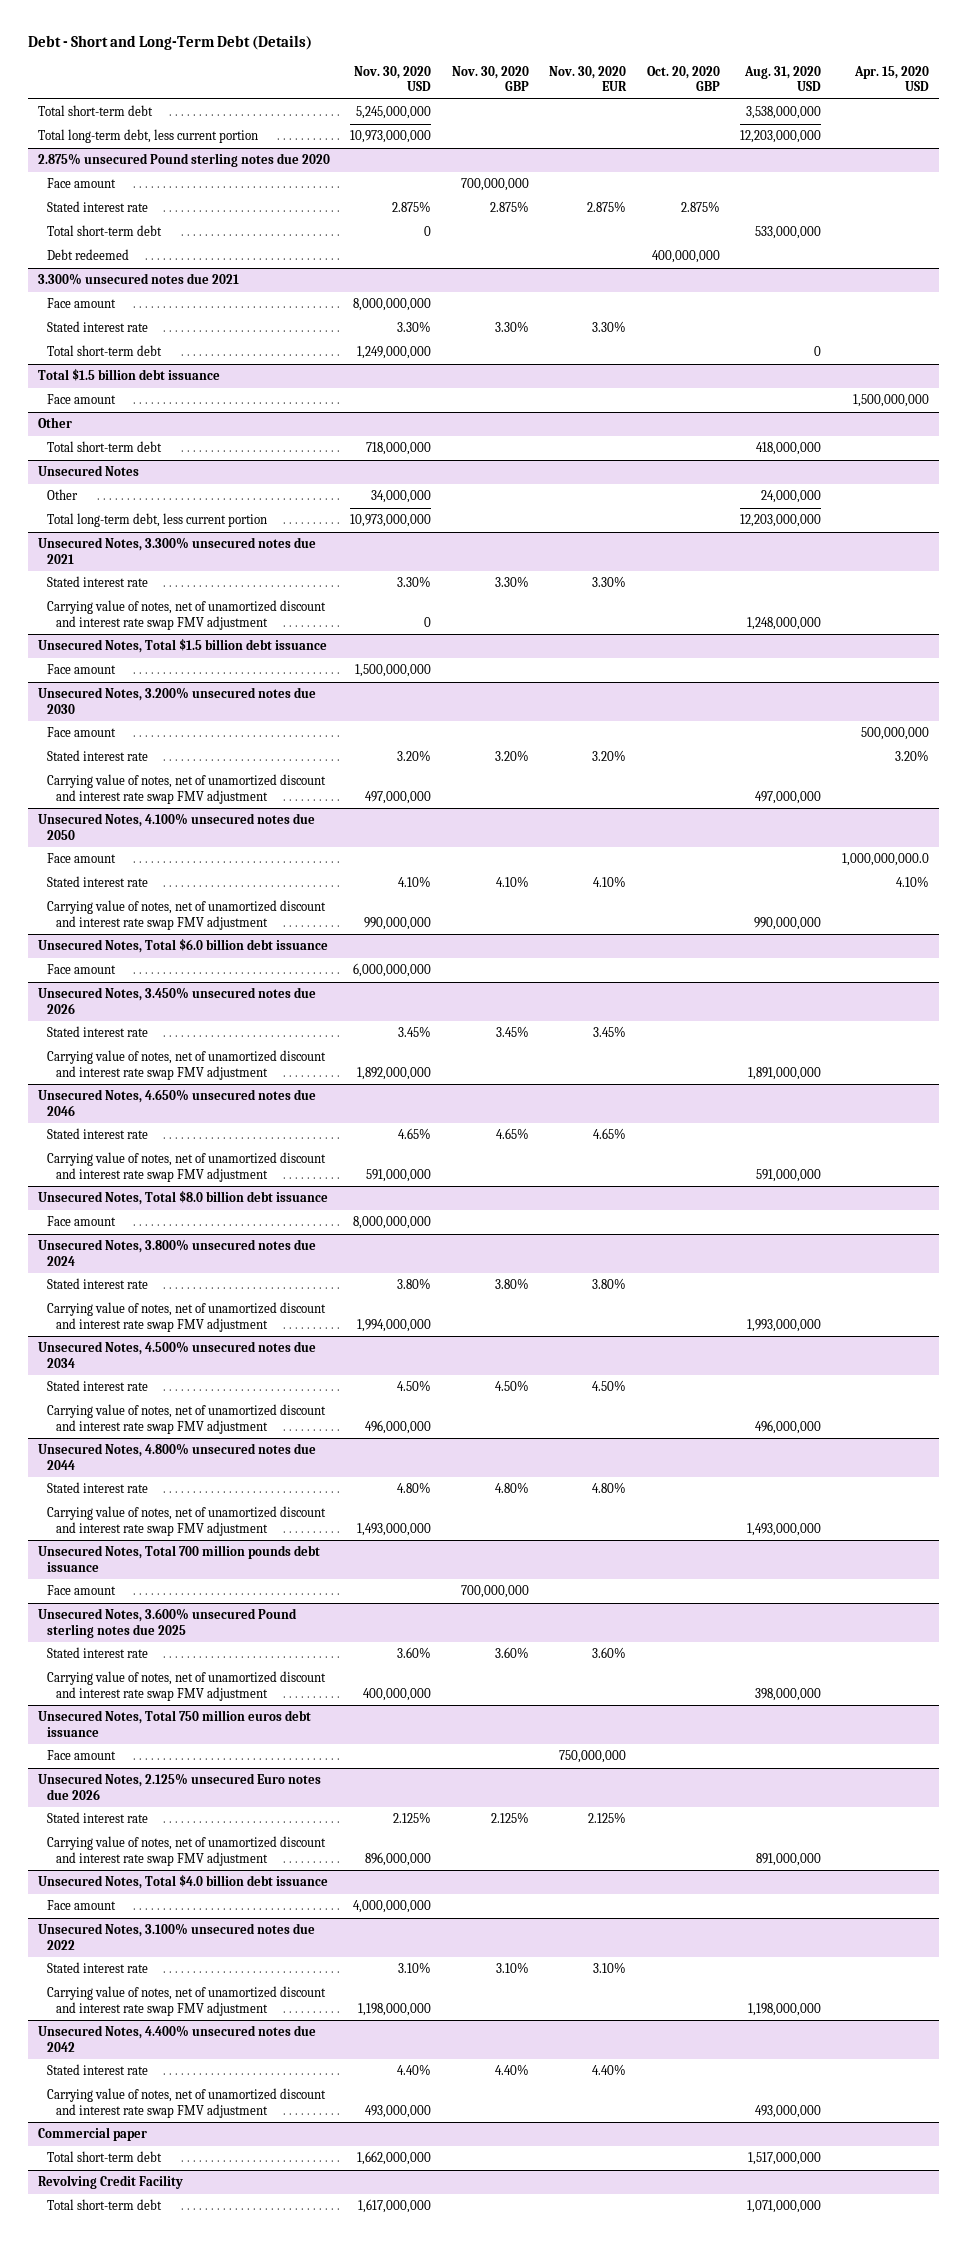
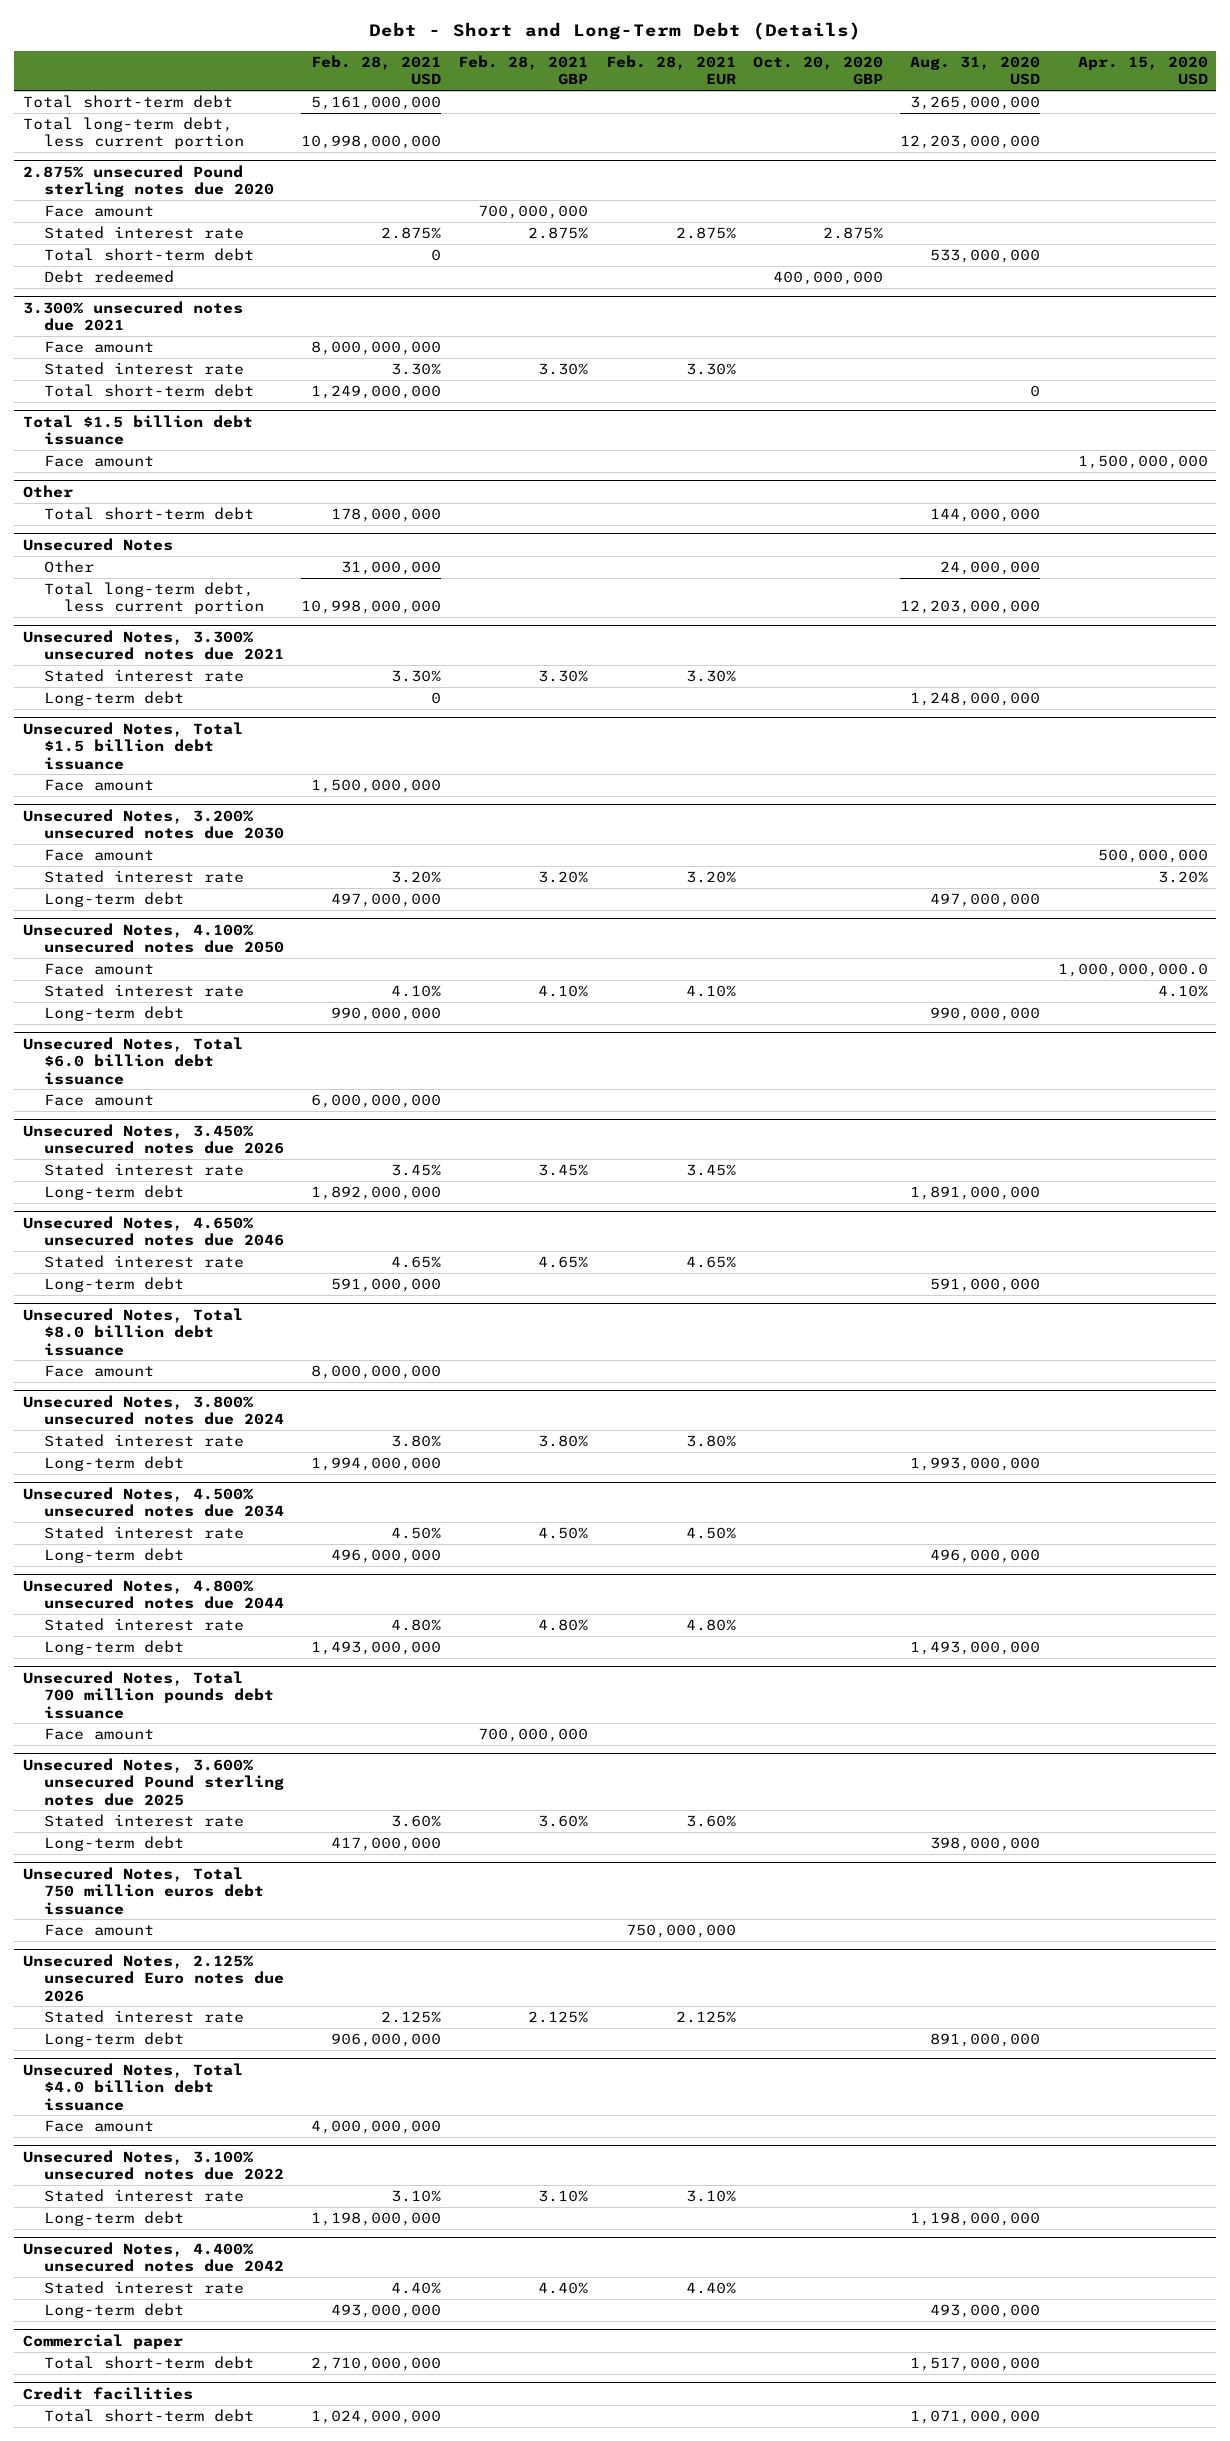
- | Nov. 30, 2020 USD | Nov. 30, 2020 GBP | Nov. 30, 2020 EUR | Oct. 20, 2020 GBP | Aug. 31, 2020 USD | Apr. 15, 2020 USD
+ | Feb. 28, 2021 USD | Feb. 28, 2021 GBP | Feb. 28, 2021 EUR | Oct. 20, 2020 GBP | Aug. 31, 2020 USD | Apr. 15, 2020 USD
- Total short-term debt | 5,245,000,000 | | | | 3,538,000,000 |
+ Total short-term debt | 5,161,000,000 | | | | 3,265,000,000 |
@ Other
- Total short-term debt | 718,000,000 | | | | 418,000,000 |
+ Total short-term debt | 178,000,000 | | | | 144,000,000 |
@ Unsecured Notes, 3.300% unsecured notes due 2021
- Carrying value of notes, net of unamortized discount and interest rate swap FMV adjustment | 0 | | | | 1,248,000,000 |
+ Long-term debt | 0 | | | | 1,248,000,000 |
@ Unsecured Notes, 3.200% unsecured notes due 2030
- Carrying value of notes, net of unamortized discount and interest rate swap FMV adjustment | 497,000,000 | | | | 497,000,000 |
+ Long-term debt | 497,000,000 | | | | 497,000,000 |
@ Unsecured Notes, 4.100% unsecured notes due 2050
- Carrying value of notes, net of unamortized discount and interest rate swap FMV adjustment | 990,000,000 | | | | 990,000,000 |
+ Long-term debt | 990,000,000 | | | | 990,000,000 |
@ Unsecured Notes, 3.450% unsecured notes due 2026
- Carrying value of notes, net of unamortized discount and interest rate swap FMV adjustment | 1,892,000,000 | | | | 1,891,000,000 |
+ Long-term debt | 1,892,000,000 | | | | 1,891,000,000 |
@ Unsecured Notes, 4.650% unsecured notes due 2046
- Carrying value of notes, net of unamortized discount and interest rate swap FMV adjustment | 591,000,000 | | | | 591,000,000 |
+ Long-term debt | 591,000,000 | | | | 591,000,000 |
@ Unsecured Notes, 3.800% unsecured notes due 2024
- Carrying value of notes, net of unamortized discount and interest rate swap FMV adjustment | 1,994,000,000 | | | | 1,993,000,000 |
+ Long-term debt | 1,994,000,000 | | | | 1,993,000,000 |
@ Unsecured Notes, 4.500% unsecured notes due 2034
- Carrying value of notes, net of unamortized discount and interest rate swap FMV adjustment | 496,000,000 | | | | 496,000,000 |
+ Long-term debt | 496,000,000 | | | | 496,000,000 |
@ Unsecured Notes, 4.800% unsecured notes due 2044
- Carrying value of notes, net of unamortized discount and interest rate swap FMV adjustment | 1,493,000,000 | | | | 1,493,000,000 |
+ Long-term debt | 1,493,000,000 | | | | 1,493,000,000 |
@ Unsecured Notes, 3.600% unsecured Pound sterling notes due 2025
- Carrying value of notes, net of unamortized discount and interest rate swap FMV adjustment | 400,000,000 | | | | 398,000,000 |
+ Long-term debt | 417,000,000 | | | | 398,000,000 |
@ Unsecured Notes, 2.125% unsecured Euro notes due 2026
- Carrying value of notes, net of unamortized discount and interest rate swap FMV adjustment | 896,000,000 | | | | 891,000,000 |
+ Long-term debt | 906,000,000 | | | | 891,000,000 |
@ Unsecured Notes, 3.100% unsecured notes due 2022
- Carrying value of notes, net of unamortized discount and interest rate swap FMV adjustment | 1,198,000,000 | | | | 1,198,000,000 |
+ Long-term debt | 1,198,000,000 | | | | 1,198,000,000 |
@ Unsecured Notes, 4.400% unsecured notes due 2042
- Carrying value of notes, net of unamortized discount and interest rate swap FMV adjustment | 493,000,000 | | | | 493,000,000 |
+ Long-term debt | 493,000,000 | | | | 493,000,000 |
- Revolving Credit Facility
+ Credit facilities

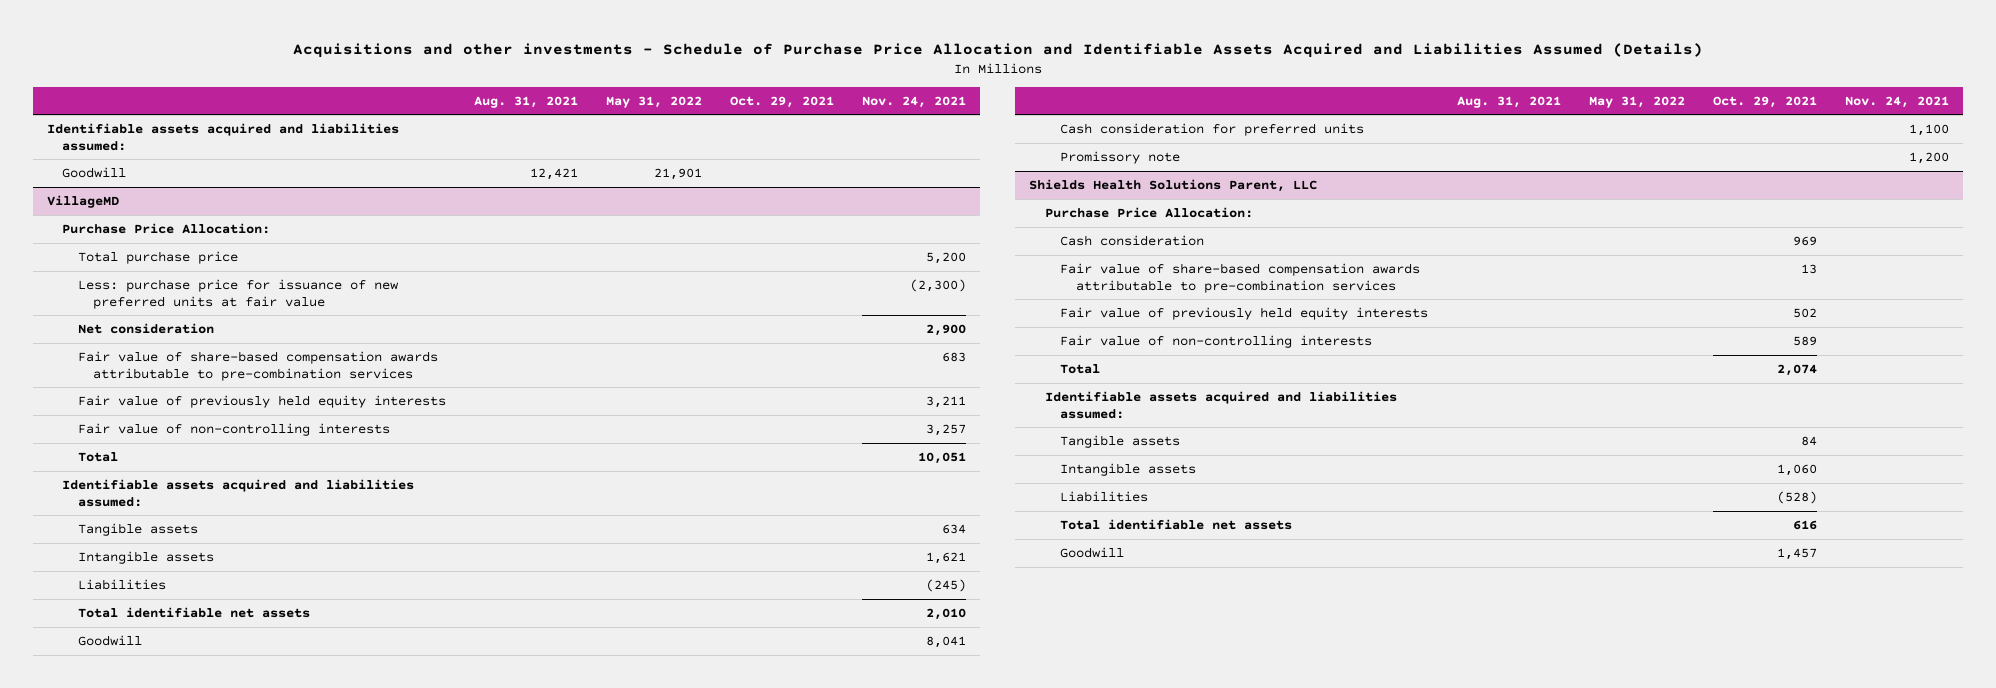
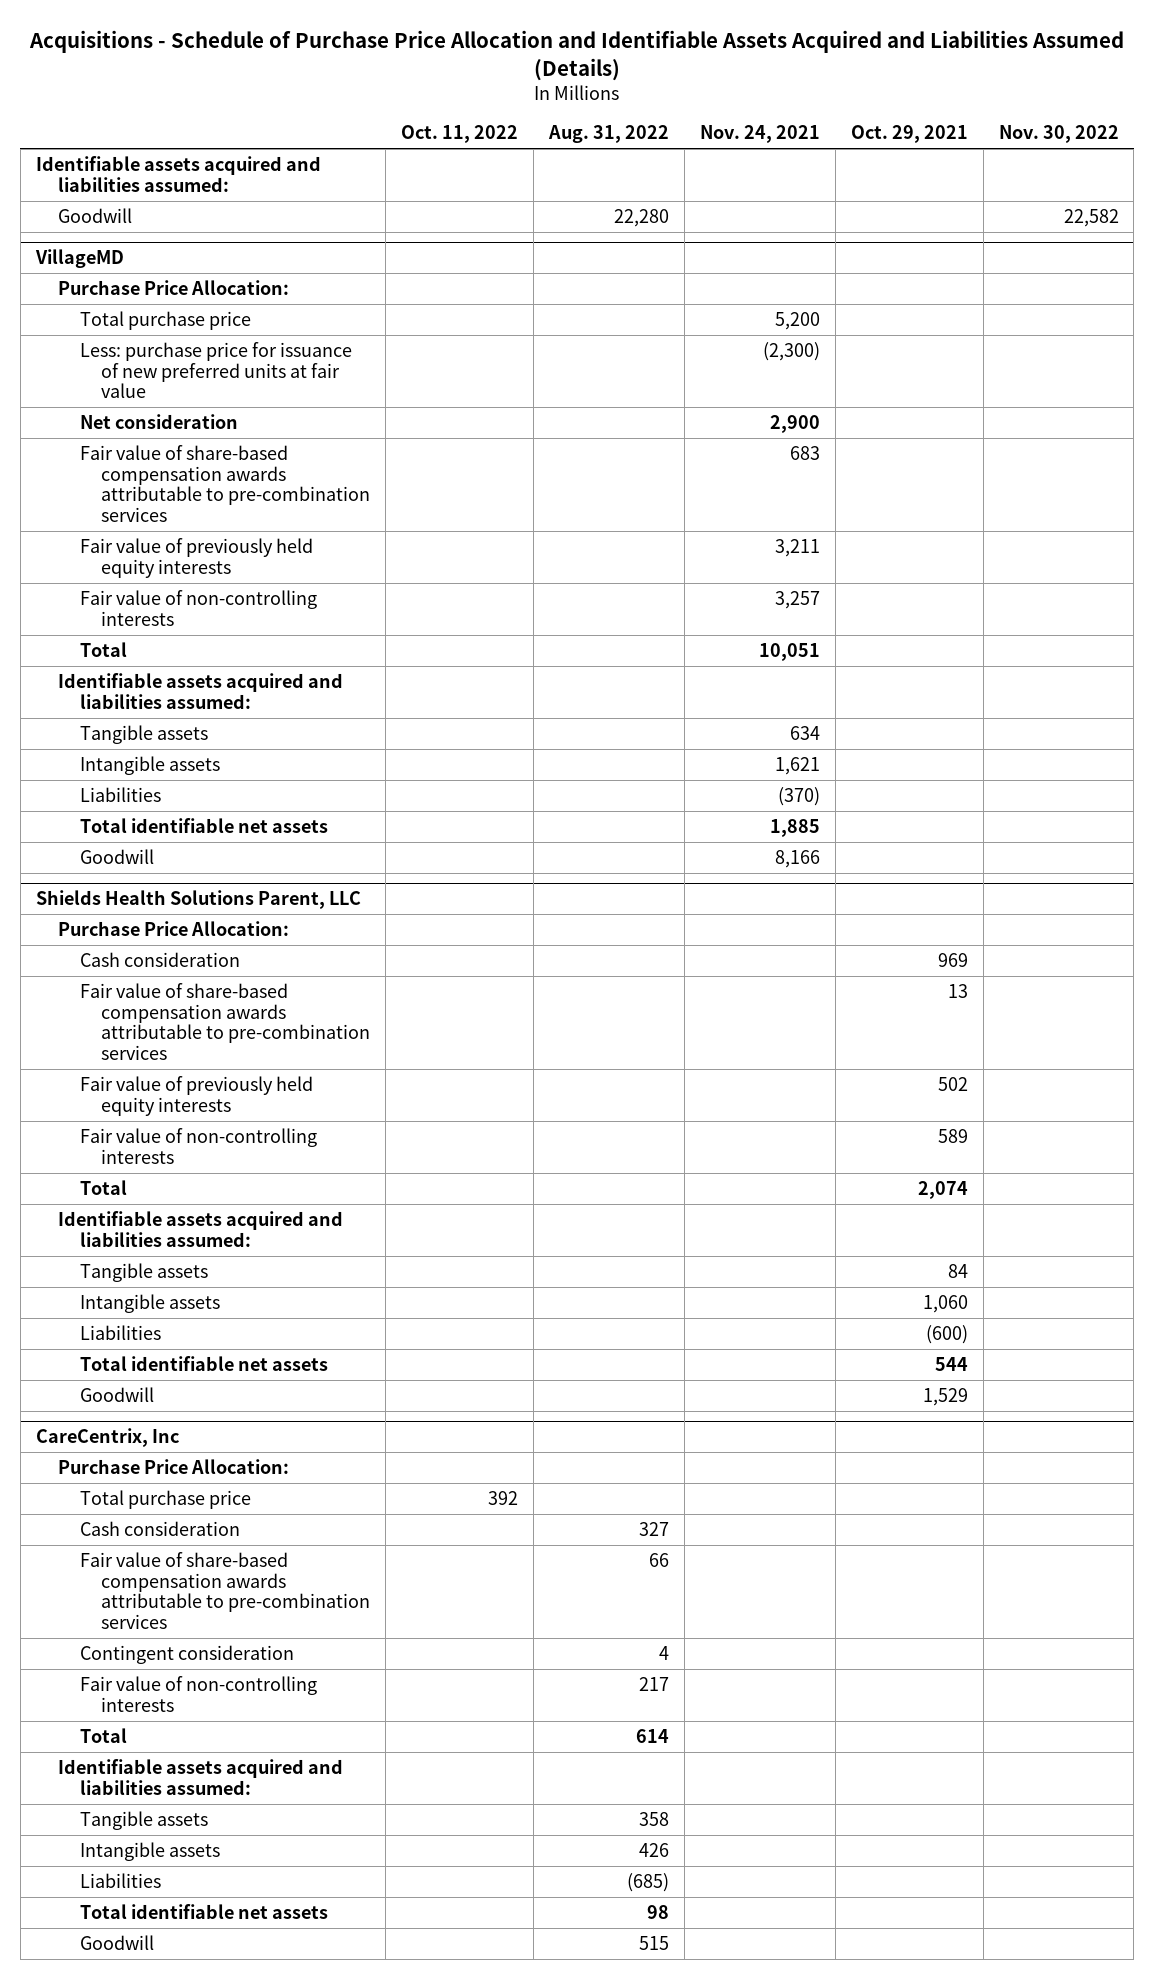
- Acquisitions and other investments - Schedule of Purchase Price Allocation and Identifiable Assets Acquired and Liabilities Assumed (Details)
+ Acquisitions - Schedule of Purchase Price Allocation and Identifiable Assets Acquired and Liabilities Assumed (Details)
- | Aug. 31, 2021 | May 31, 2022 | Oct. 29, 2021 | Nov. 24, 2021
+ | Oct. 11, 2022 | Aug. 31, 2022 | Nov. 24, 2021 | Oct. 29, 2021 | Nov. 30, 2022
@ VillageMD
- Liabilities | | | | (245)
- Total identifiable net assets | | | | 2,010
- Goodwill | | | | 8,041
- Cash consideration for preferred units | | | | 1,100
- Promissory note | | | | 1,200
+ Liabilities | | | (370) | |
+ Total identifiable net assets | | | 1,885 | |
+ Goodwill | | | 8,166 | |
@ Shields Health Solutions Parent, LLC
- Liabilities | | | (528) |
- Total identifiable net assets | | | 616 |
- Goodwill | | | 1,457 |
+ Liabilities | | | | (600) |
+ Total identifiable net assets | | | | 544 |
+ Goodwill | | | | 1,529 |
+ CareCentrix, Inc
+ Purchase Price Allocation:
+ Total purchase price | 392 | | | |
+ Cash consideration | | 327 | | |
+ Fair value of share-based compensation awards attributable to pre-combination services | | 66 | | |
+ Contingent consideration | | 4 | | |
+ Fair value of non-controlling interests | | 217 | | |
+ Total | | 614 | | |
+ Identifiable assets acquired and liabilities assumed:
+ Tangible assets | | 358 | | |
+ Intangible assets | | 426 | | |
+ Liabilities | | (685) | | |
+ Total identifiable net assets | | 98 | | |
+ Goodwill | | 515 | | |

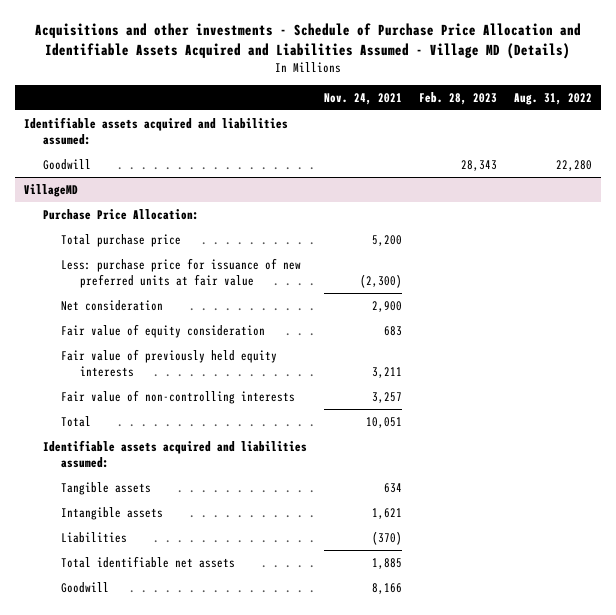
- Acquisitions - Schedule of Purchase Price Allocation and Identifiable Assets Acquired and Liabilities Assumed (Details)
+ Acquisitions and other investments - Schedule of Purchase Price Allocation and Identifiable Assets Acquired and Liabilities Assumed - Village MD (Details)
- | Oct. 11, 2022 | Aug. 31, 2022 | Nov. 24, 2021 | Oct. 29, 2021 | Nov. 30, 2022
+ | Nov. 24, 2021 | Feb. 28, 2023 | Aug. 31, 2022
@ VillageMD
- Fair value of share-based compensation awards attributable to pre-combination services | | | 683 | |
+ Fair value of equity consideration | 683 | |
- Shields Health Solutions Parent, LLC
- Purchase Price Allocation:
- Cash consideration | | | | 969 |
- Fair value of share-based compensation awards attributable to pre-combination services | | | | 13 |
- Fair value of previously held equity interests | | | | 502 |
- Fair value of non-controlling interests | | | | 589 |
- Total | | | | 2,074 |
- Identifiable assets acquired and liabilities assumed:
- Tangible assets | | | | 84 |
- Intangible assets | | | | 1,060 |
- Liabilities | | | | (600) |
- Total identifiable net assets | | | | 544 |
- Goodwill | | | | 1,529 |
- CareCentrix, Inc
- Purchase Price Allocation:
- Total purchase price | 392 | | | |
- Cash consideration | | 327 | | |
- Fair value of share-based compensation awards attributable to pre-combination services | | 66 | | |
- Contingent consideration | | 4 | | |
- Fair value of non-controlling interests | | 217 | | |
- Total | | 614 | | |
- Identifiable assets acquired and liabilities assumed:
- Tangible assets | | 358 | | |
- Intangible assets | | 426 | | |
- Liabilities | | (685) | | |
- Total identifiable net assets | | 98 | | |
- Goodwill | | 515 | | |

